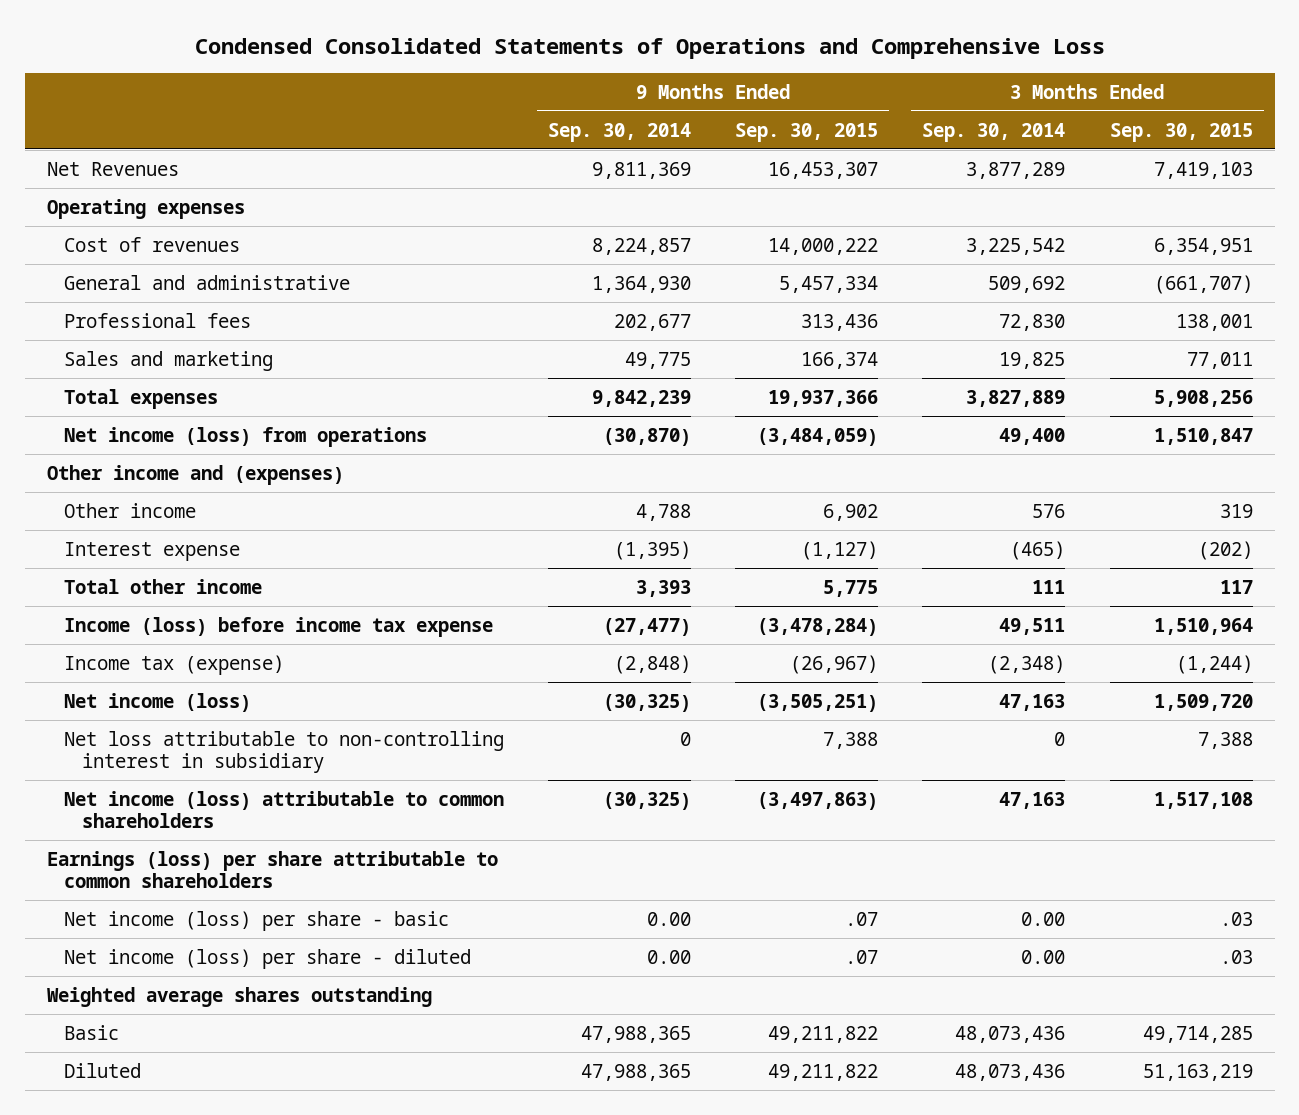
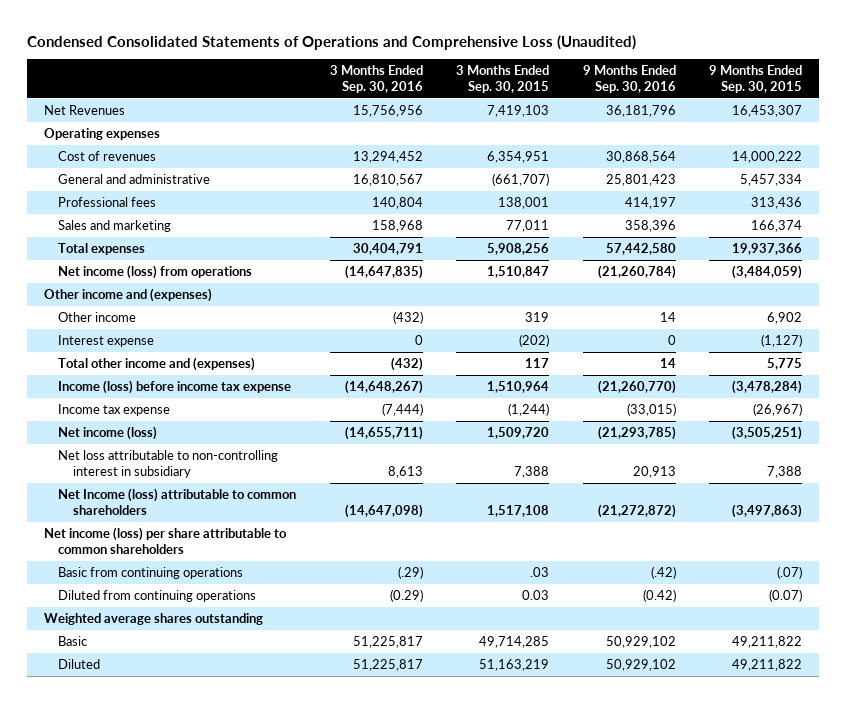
- Condensed Consolidated Statements of Operations and Comprehensive Loss
+ Condensed Consolidated Statements of Operations and Comprehensive Loss (Unaudited)
- | 9 Months Ended Sep. 30, 2014 | 9 Months Ended Sep. 30, 2015 | 3 Months Ended Sep. 30, 2014 | 3 Months Ended Sep. 30, 2015
+ | 3 Months Ended Sep. 30, 2016 | 3 Months Ended Sep. 30, 2015 | 9 Months Ended Sep. 30, 2016 | 9 Months Ended Sep. 30, 2015
- Total other income | 3,393 | 5,775 | 111 | 117
+ Total other income and (expenses) | (432) | 117 | 14 | 5,775
- Income tax (expense) | (2,848) | (26,967) | (2,348) | (1,244)
+ Income tax expense | (7,444) | (1,244) | (33,015) | (26,967)
- Net income (loss) attributable to common shareholders | (30,325) | (3,497,863) | 47,163 | 1,517,108
- Earnings (loss) per share attributable to common shareholders
- Net income (loss) per share - basic | 0.00 | .07 | 0.00 | .03
- Net income (loss) per share - diluted | 0.00 | .07 | 0.00 | .03
+ Net Income (loss) attributable to common shareholders | (14,647,098) | 1,517,108 | (21,272,872) | (3,497,863)
+ Net income (loss) per share attributable to common shareholders
+ Basic from continuing operations | (.29) | .03 | (.42) | (.07)
+ Diluted from continuing operations | (0.29) | 0.03 | (0.42) | (0.07)

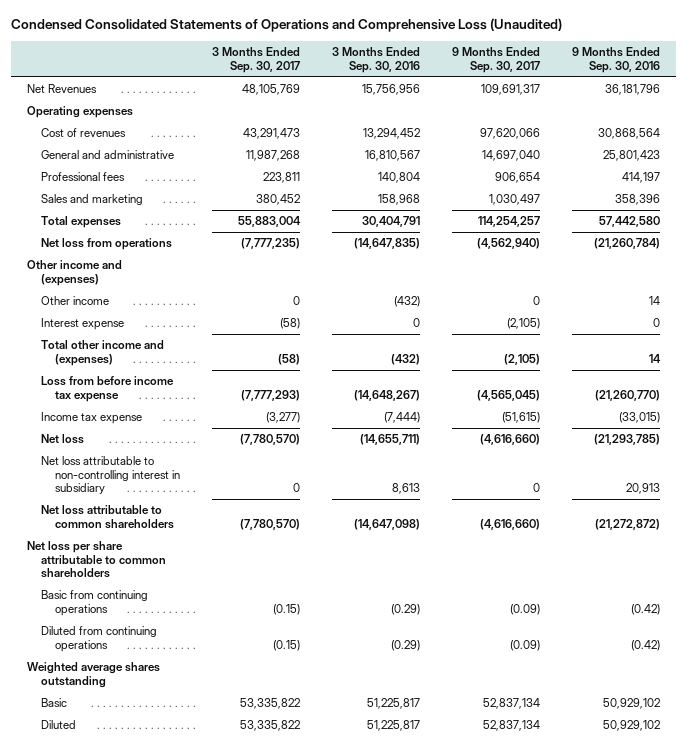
- | 3 Months Ended Sep. 30, 2016 | 3 Months Ended Sep. 30, 2015 | 9 Months Ended Sep. 30, 2016 | 9 Months Ended Sep. 30, 2015
+ | 3 Months Ended Sep. 30, 2017 | 3 Months Ended Sep. 30, 2016 | 9 Months Ended Sep. 30, 2017 | 9 Months Ended Sep. 30, 2016
- Net income (loss) from operations | (14,647,835) | 1,510,847 | (21,260,784) | (3,484,059)
+ Net loss from operations | (7,777,235) | (14,647,835) | (4,562,940) | (21,260,784)
- Income (loss) before income tax expense | (14,648,267) | 1,510,964 | (21,260,770) | (3,478,284)
+ Loss from before income tax expense | (7,777,293) | (14,648,267) | (4,565,045) | (21,260,770)
- Net income (loss) | (14,655,711) | 1,509,720 | (21,293,785) | (3,505,251)
+ Net loss | (7,780,570) | (14,655,711) | (4,616,660) | (21,293,785)
- Net Income (loss) attributable to common shareholders | (14,647,098) | 1,517,108 | (21,272,872) | (3,497,863)
- Net income (loss) per share attributable to common shareholders
- Basic from continuing operations | (.29) | .03 | (.42) | (.07)
+ Net loss attributable to common shareholders | (7,780,570) | (14,647,098) | (4,616,660) | (21,272,872)
+ Net loss per share attributable to common shareholders
+ Basic from continuing operations | (0.15) | (0.29) | (0.09) | (0.42)

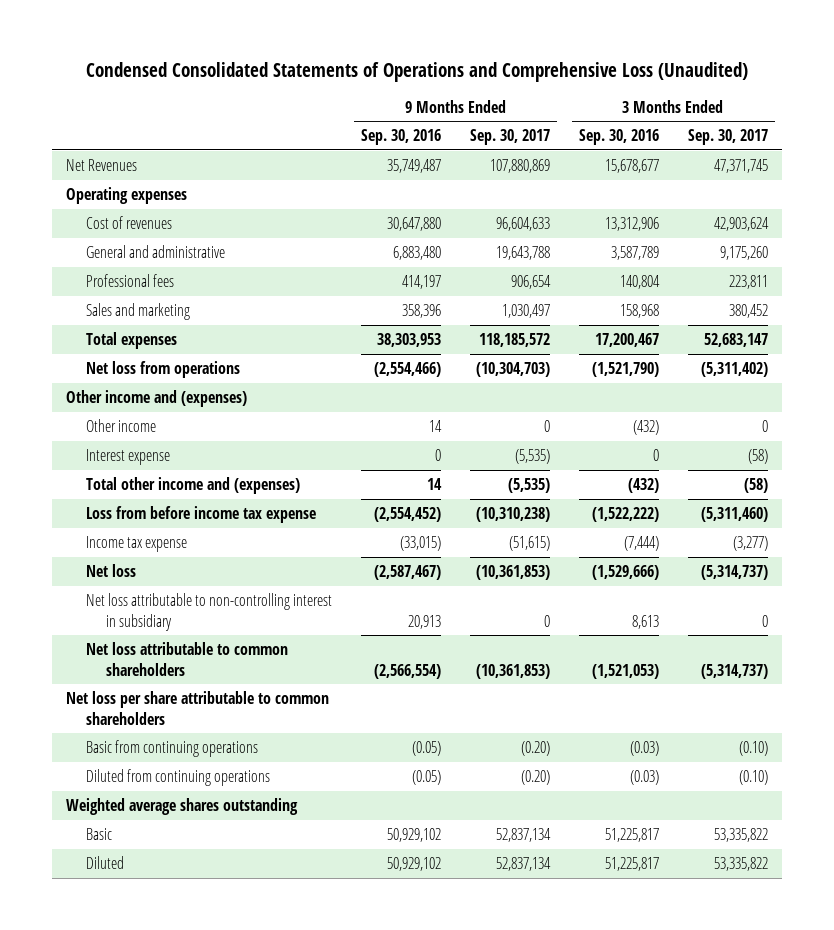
- | 3 Months Ended Sep. 30, 2017 | 3 Months Ended Sep. 30, 2016 | 9 Months Ended Sep. 30, 2017 | 9 Months Ended Sep. 30, 2016
+ | 9 Months Ended Sep. 30, 2016 | 9 Months Ended Sep. 30, 2017 | 3 Months Ended Sep. 30, 2016 | 3 Months Ended Sep. 30, 2017
- Net Revenues | 48,105,769 | 15,756,956 | 109,691,317 | 36,181,796
+ Net Revenues | 35,749,487 | 107,880,869 | 15,678,677 | 47,371,745
- Cost of revenues | 43,291,473 | 13,294,452 | 97,620,066 | 30,868,564
- General and administrative | 11,987,268 | 16,810,567 | 14,697,040 | 25,801,423
+ Cost of revenues | 30,647,880 | 96,604,633 | 13,312,906 | 42,903,624
+ General and administrative | 6,883,480 | 19,643,788 | 3,587,789 | 9,175,260
- Total expenses | 55,883,004 | 30,404,791 | 114,254,257 | 57,442,580
- Net loss from operations | (7,777,235) | (14,647,835) | (4,562,940) | (21,260,784)
+ Total expenses | 38,303,953 | 118,185,572 | 17,200,467 | 52,683,147
+ Net loss from operations | (2,554,466) | (10,304,703) | (1,521,790) | (5,311,402)
- Interest expense | (58) | 0 | (2,105) | 0
- Total other income and (expenses) | (58) | (432) | (2,105) | 14
- Loss from before income tax expense | (7,777,293) | (14,648,267) | (4,565,045) | (21,260,770)
+ Interest expense | 0 | (5,535) | 0 | (58)
+ Total other income and (expenses) | 14 | (5,535) | (432) | (58)
+ Loss from before income tax expense | (2,554,452) | (10,310,238) | (1,522,222) | (5,311,460)
- Net loss | (7,780,570) | (14,655,711) | (4,616,660) | (21,293,785)
+ Net loss | (2,587,467) | (10,361,853) | (1,529,666) | (5,314,737)
- Net loss attributable to common shareholders | (7,780,570) | (14,647,098) | (4,616,660) | (21,272,872)
+ Net loss attributable to common shareholders | (2,566,554) | (10,361,853) | (1,521,053) | (5,314,737)
- Basic from continuing operations | (0.15) | (0.29) | (0.09) | (0.42)
- Diluted from continuing operations | (0.15) | (0.29) | (0.09) | (0.42)
+ Basic from continuing operations | (0.05) | (0.20) | (0.03) | (0.10)
+ Diluted from continuing operations | (0.05) | (0.20) | (0.03) | (0.10)

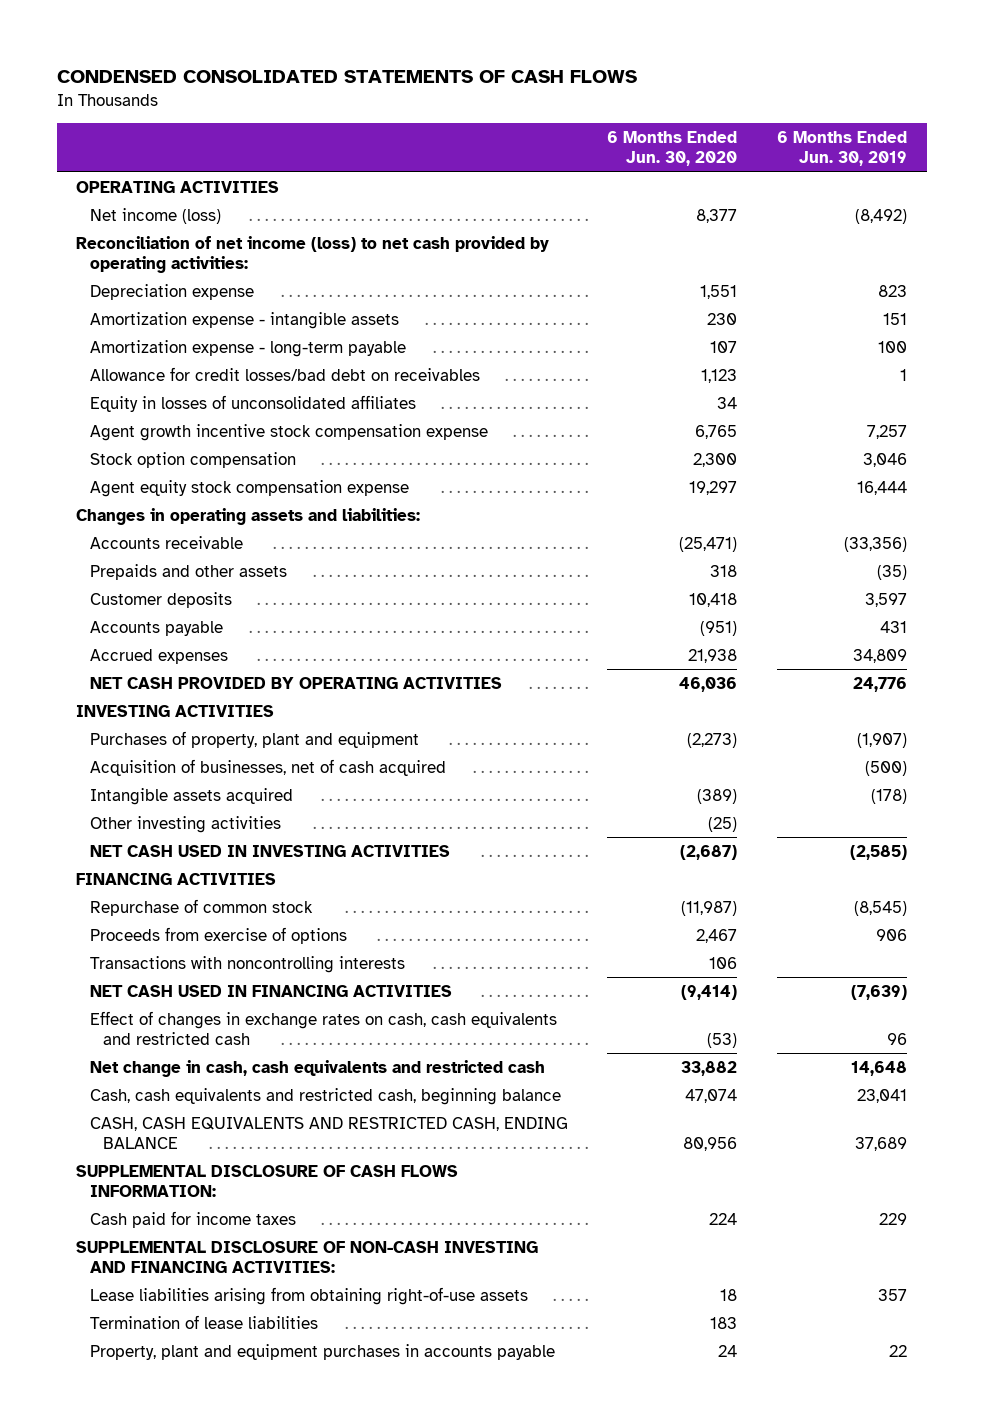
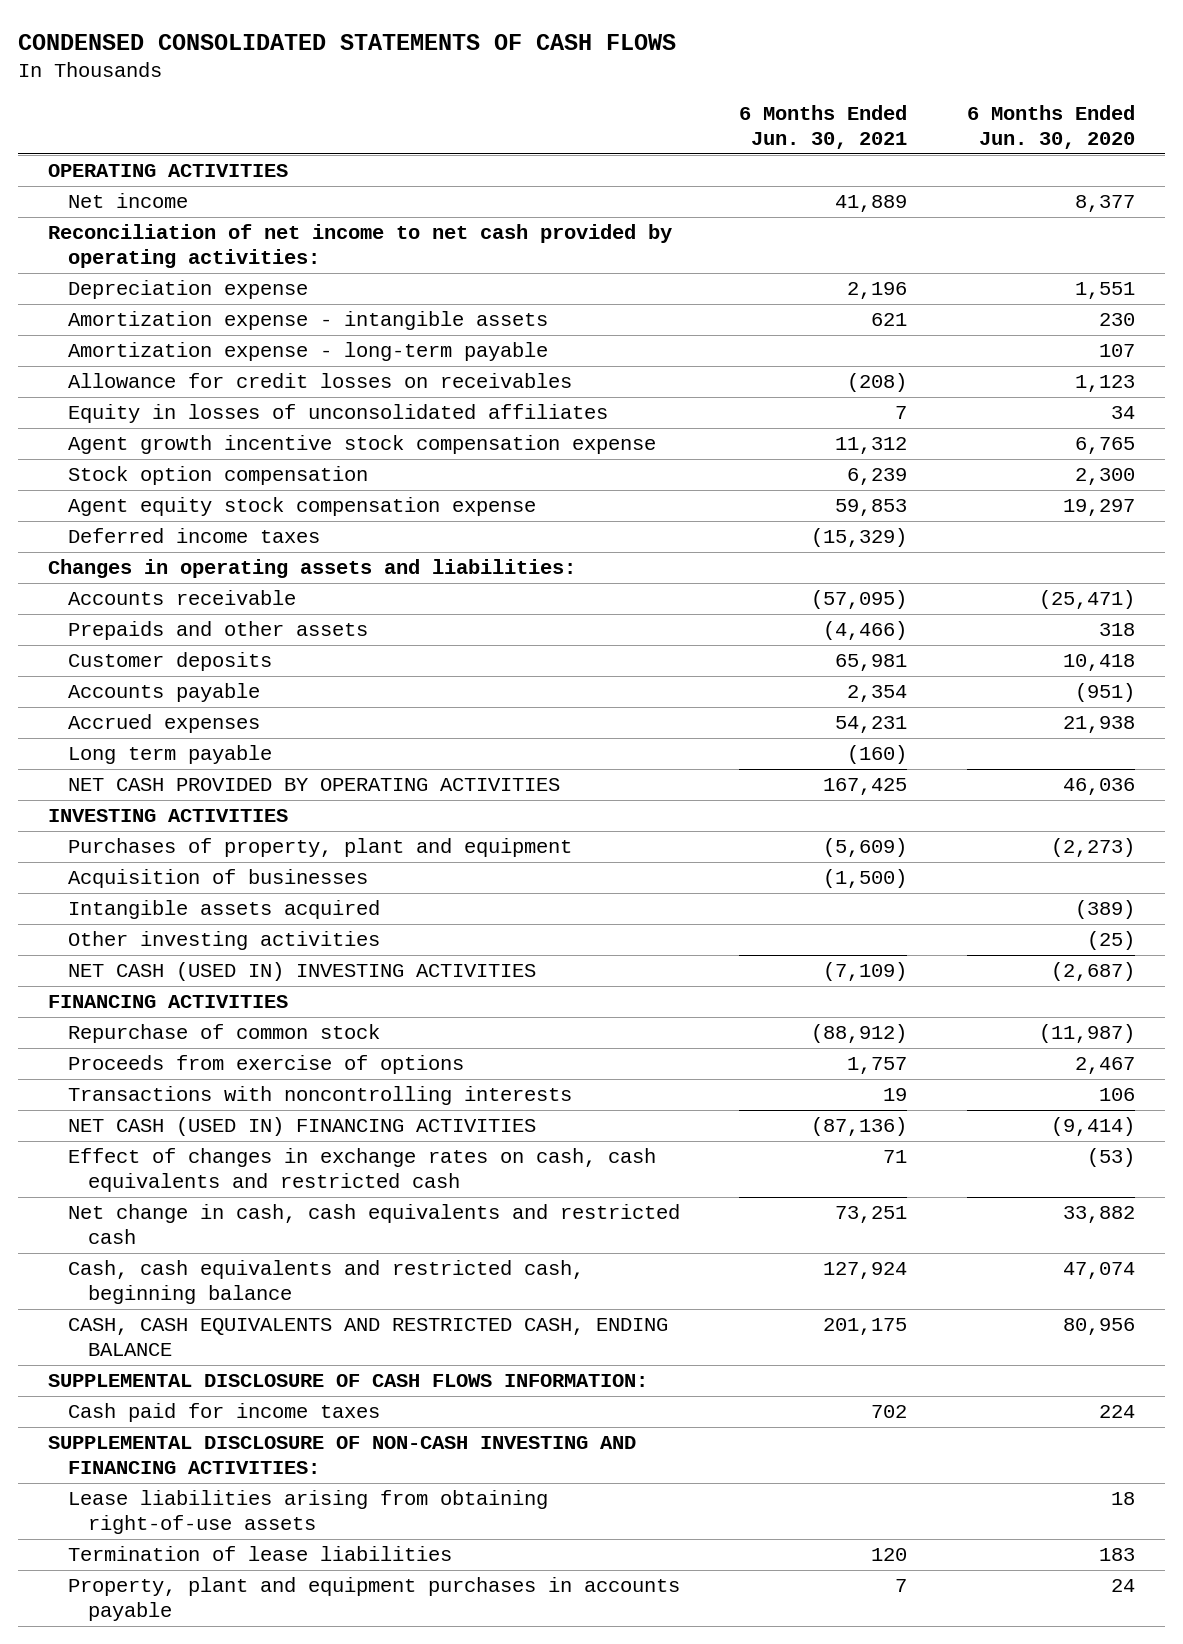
- | 6 Months Ended Jun. 30, 2020 | 6 Months Ended Jun. 30, 2019
+ | 6 Months Ended Jun. 30, 2021 | 6 Months Ended Jun. 30, 2020
- Net income (loss) | 8,377 | (8,492)
- Reconciliation of net income (loss) to net cash provided by operating activities:
+ Net income | 41,889 | 8,377
+ Reconciliation of net income to net cash provided by operating activities:
- Allowance for credit losses/bad debt on receivables | 1,123 | 1
+ Allowance for credit losses on receivables | (208) | 1,123
+ Deferred income taxes | (15,329) |
+ Long term payable | (160) |
- Acquisition of businesses, net of cash acquired | | (500)
+ Acquisition of businesses | (1,500) |
- NET CASH USED IN INVESTING ACTIVITIES | (2,687) | (2,585)
+ NET CASH (USED IN) INVESTING ACTIVITIES | (7,109) | (2,687)
- NET CASH USED IN FINANCING ACTIVITIES | (9,414) | (7,639)
+ NET CASH (USED IN) FINANCING ACTIVITIES | (87,136) | (9,414)

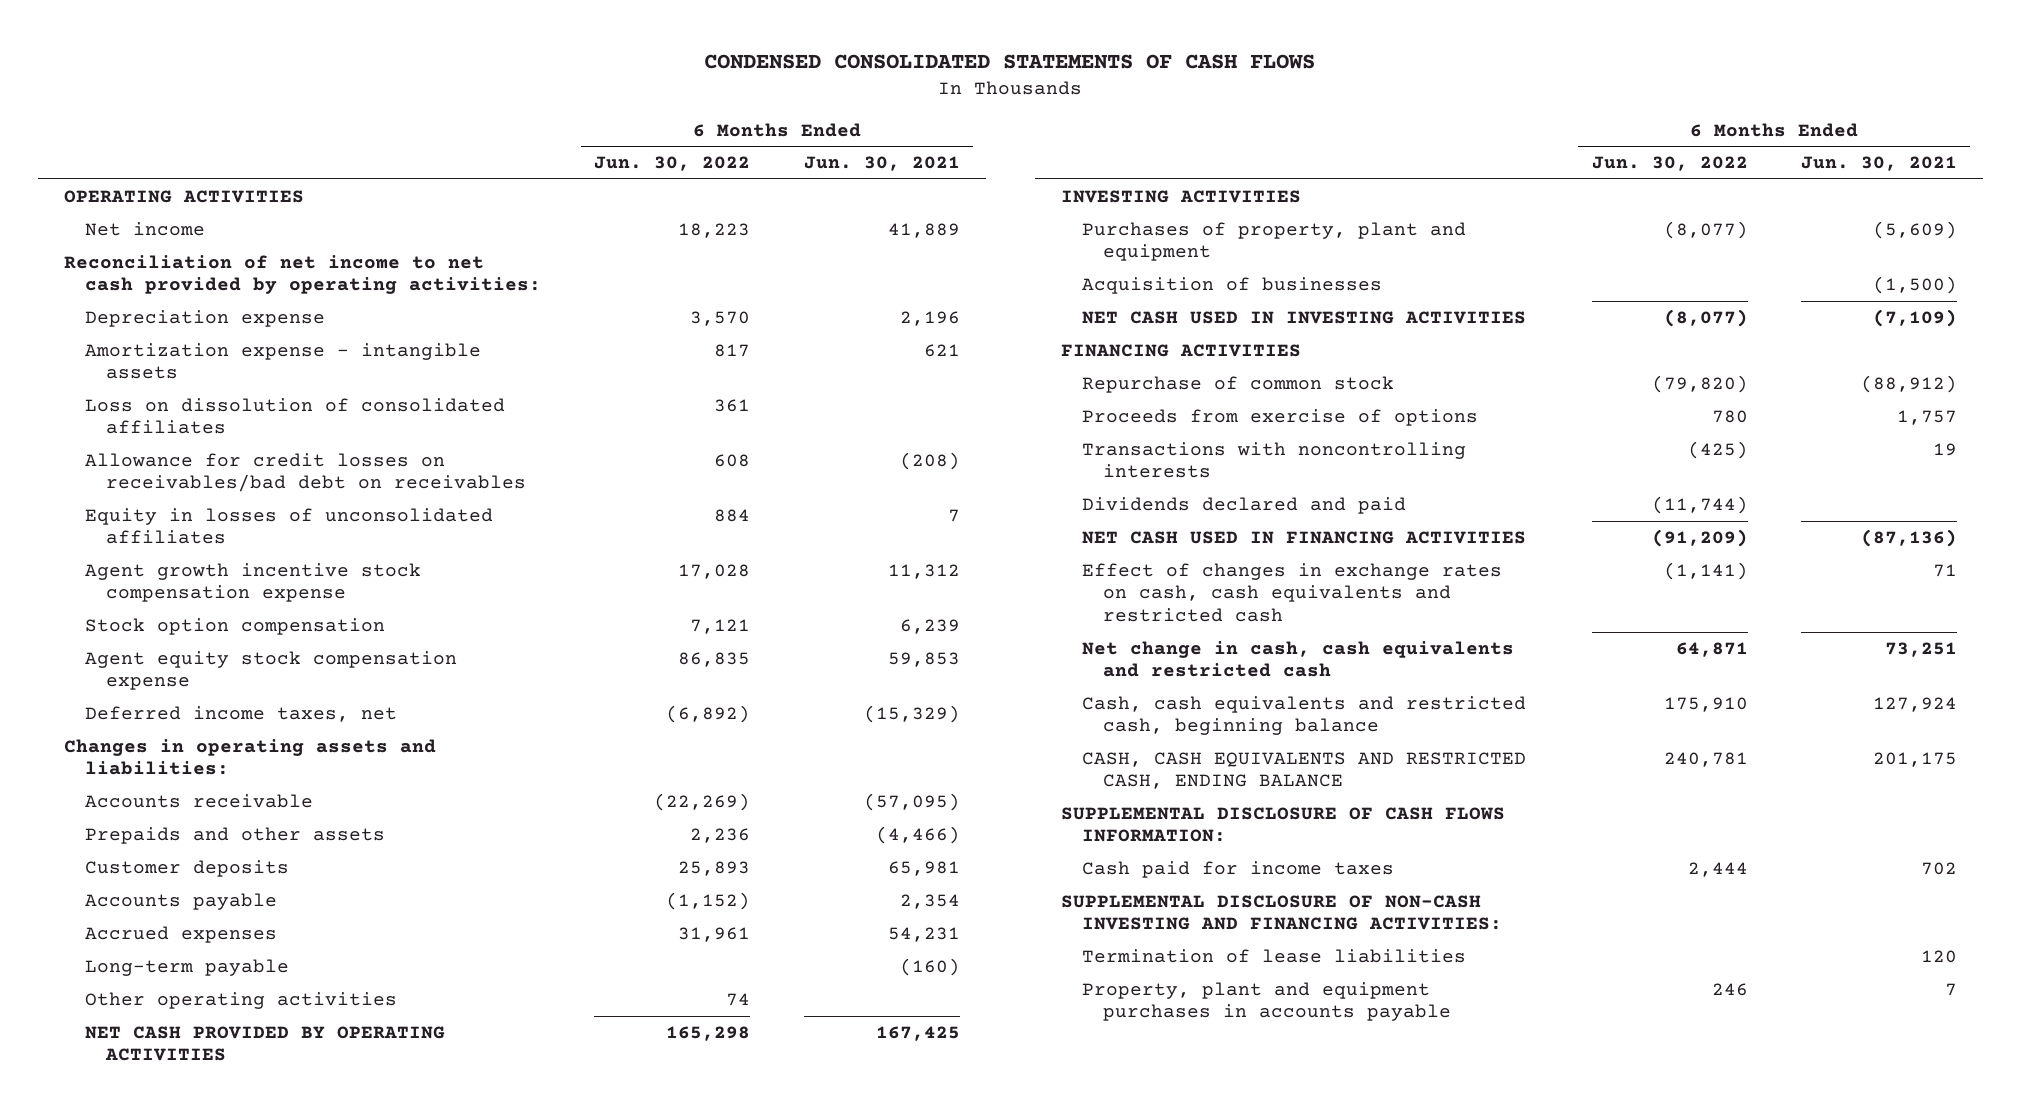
- | 6 Months Ended Jun. 30, 2021 | 6 Months Ended Jun. 30, 2020
+ | 6 Months Ended Jun. 30, 2022 | 6 Months Ended Jun. 30, 2021
- Amortization expense - long-term payable | | 107
- Allowance for credit losses on receivables | (208) | 1,123
+ Loss on dissolution of consolidated affiliates | 361 |
+ Allowance for credit losses on receivables/bad debt on receivables | 608 | (208)
- Deferred income taxes | (15,329) |
+ Deferred income taxes, net | (6,892) | (15,329)
- Long term payable | (160) |
+ Long-term payable | | (160)
+ Other operating activities | 74 |
- Intangible assets acquired | | (389)
- Other investing activities | | (25)
- NET CASH (USED IN) INVESTING ACTIVITIES | (7,109) | (2,687)
+ NET CASH USED IN INVESTING ACTIVITIES | (8,077) | (7,109)
- NET CASH (USED IN) FINANCING ACTIVITIES | (87,136) | (9,414)
+ Dividends declared and paid | (11,744) |
+ NET CASH USED IN FINANCING ACTIVITIES | (91,209) | (87,136)
- Lease liabilities arising from obtaining right-of-use assets | | 18

